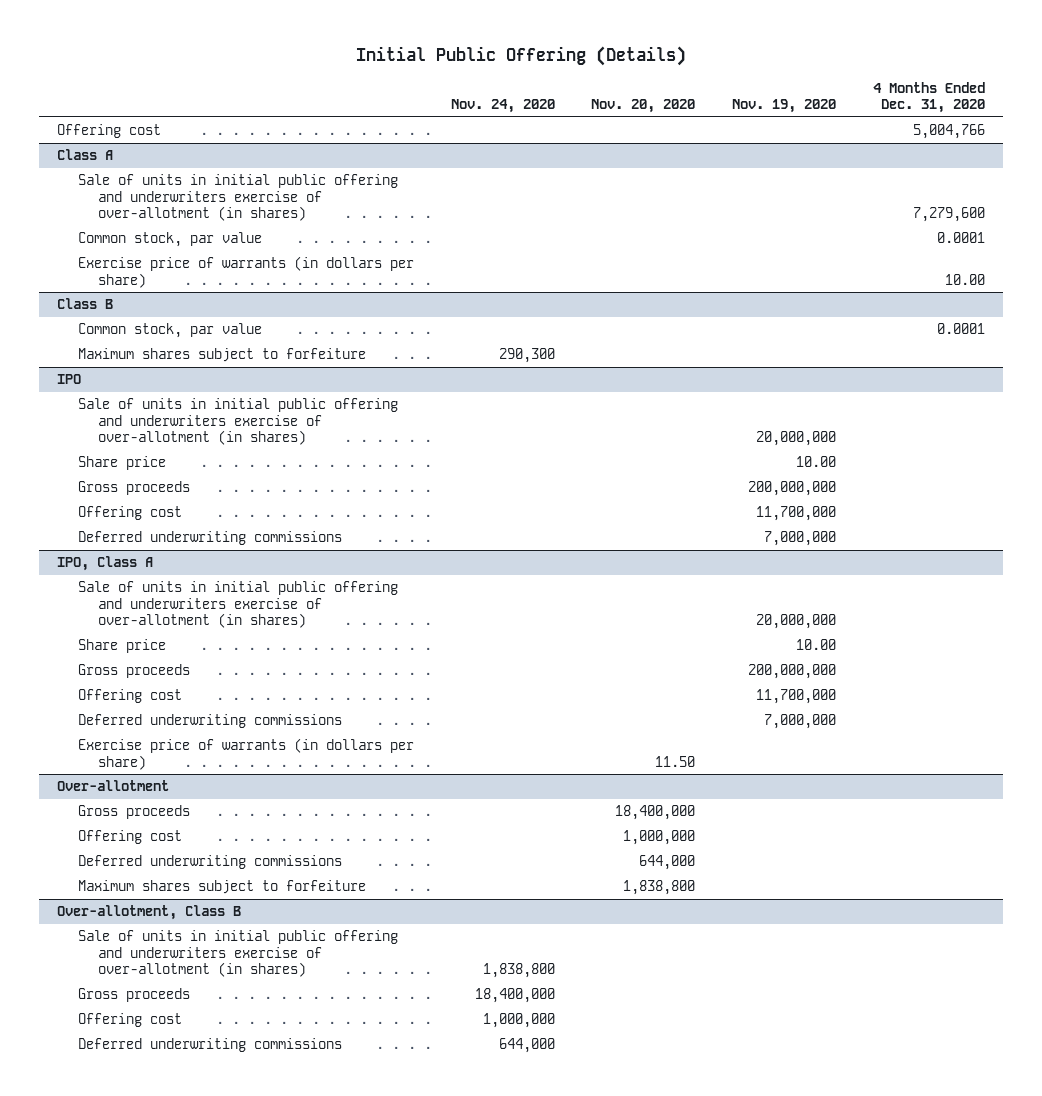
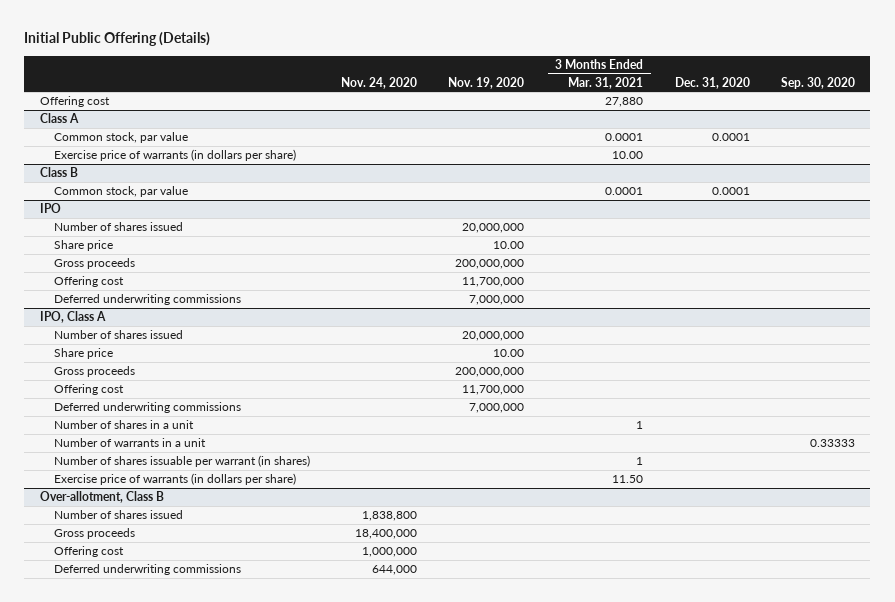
- | Nov. 24, 2020 | Nov. 20, 2020 | Nov. 19, 2020 | 4 Months Ended Dec. 31, 2020
+ | Nov. 24, 2020 | Nov. 19, 2020 | 3 Months Ended Mar. 31, 2021 | Dec. 31, 2020 | Sep. 30, 2020
@ Class A
- Sale of units in initial public offering and underwriters exercise of over-allotment (in shares) | | | | 7,279,600
@ Class B
- Maximum shares subject to forfeiture | 290,300 | | |
@ IPO
- Sale of units in initial public offering and underwriters exercise of over-allotment (in shares) | | | 20,000,000 |
+ Number of shares issued | | 20,000,000 | | |
@ IPO, Class A
- Sale of units in initial public offering and underwriters exercise of over-allotment (in shares) | | | 20,000,000 |
+ Number of shares issued | | 20,000,000 | | |
+ Number of shares in a unit | | | 1 | |
+ Number of warrants in a unit | | | | | 0.33333
+ Number of shares issuable per warrant (in shares) | | | 1 | |
- Over-allotment
- Gross proceeds | | 18,400,000 | |
- Offering cost | | 1,000,000 | |
- Deferred underwriting commissions | | 644,000 | |
- Maximum shares subject to forfeiture | | 1,838,800 | |
@ Over-allotment, Class B
- Sale of units in initial public offering and underwriters exercise of over-allotment (in shares) | 1,838,800 | | |
+ Number of shares issued | 1,838,800 | | | |

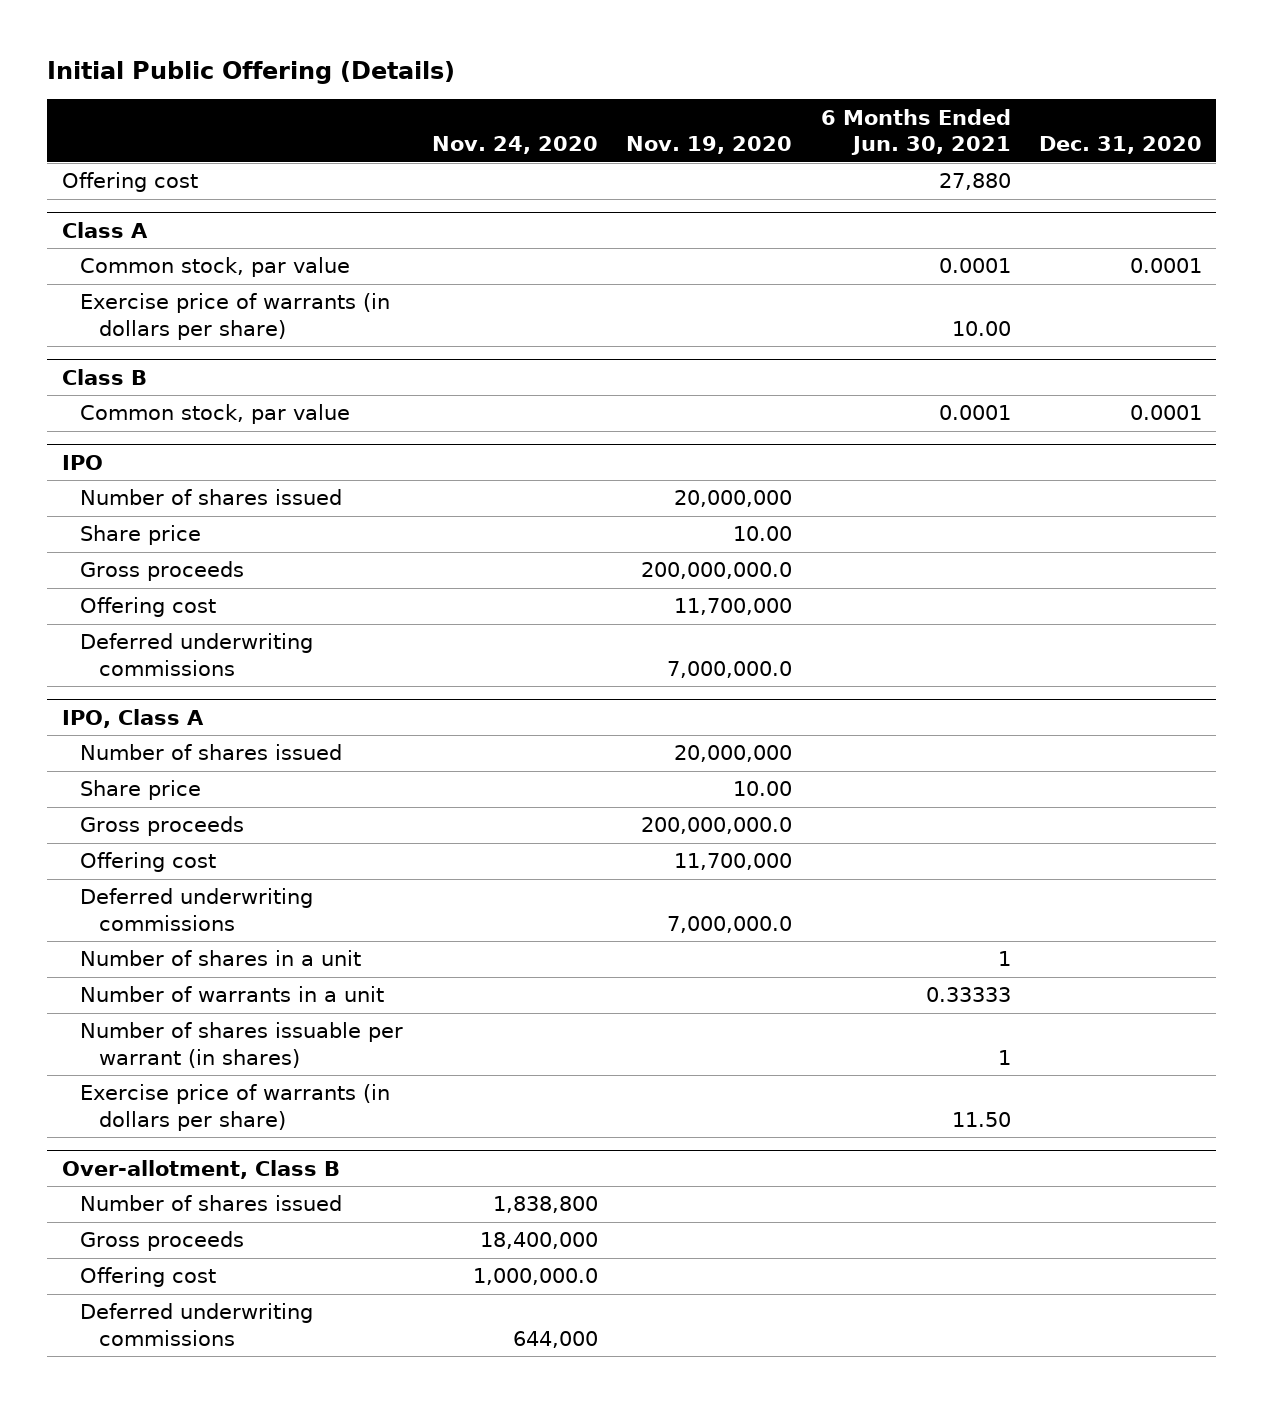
- | Nov. 24, 2020 | Nov. 19, 2020 | 3 Months Ended Mar. 31, 2021 | Dec. 31, 2020 | Sep. 30, 2020
+ | Nov. 24, 2020 | Nov. 19, 2020 | 6 Months Ended Jun. 30, 2021 | Dec. 31, 2020
@ IPO
- Gross proceeds | | 200,000,000 | | |
+ Gross proceeds | | 200,000,000.0 | |
- Deferred underwriting commissions | | 7,000,000 | | |
+ Deferred underwriting commissions | | 7,000,000.0 | |
@ IPO, Class A
- Gross proceeds | | 200,000,000 | | |
+ Gross proceeds | | 200,000,000.0 | |
- Deferred underwriting commissions | | 7,000,000 | | |
+ Deferred underwriting commissions | | 7,000,000.0 | |
@ Over-allotment, Class B
- Offering cost | 1,000,000 | | | |
+ Offering cost | 1,000,000.0 | | |

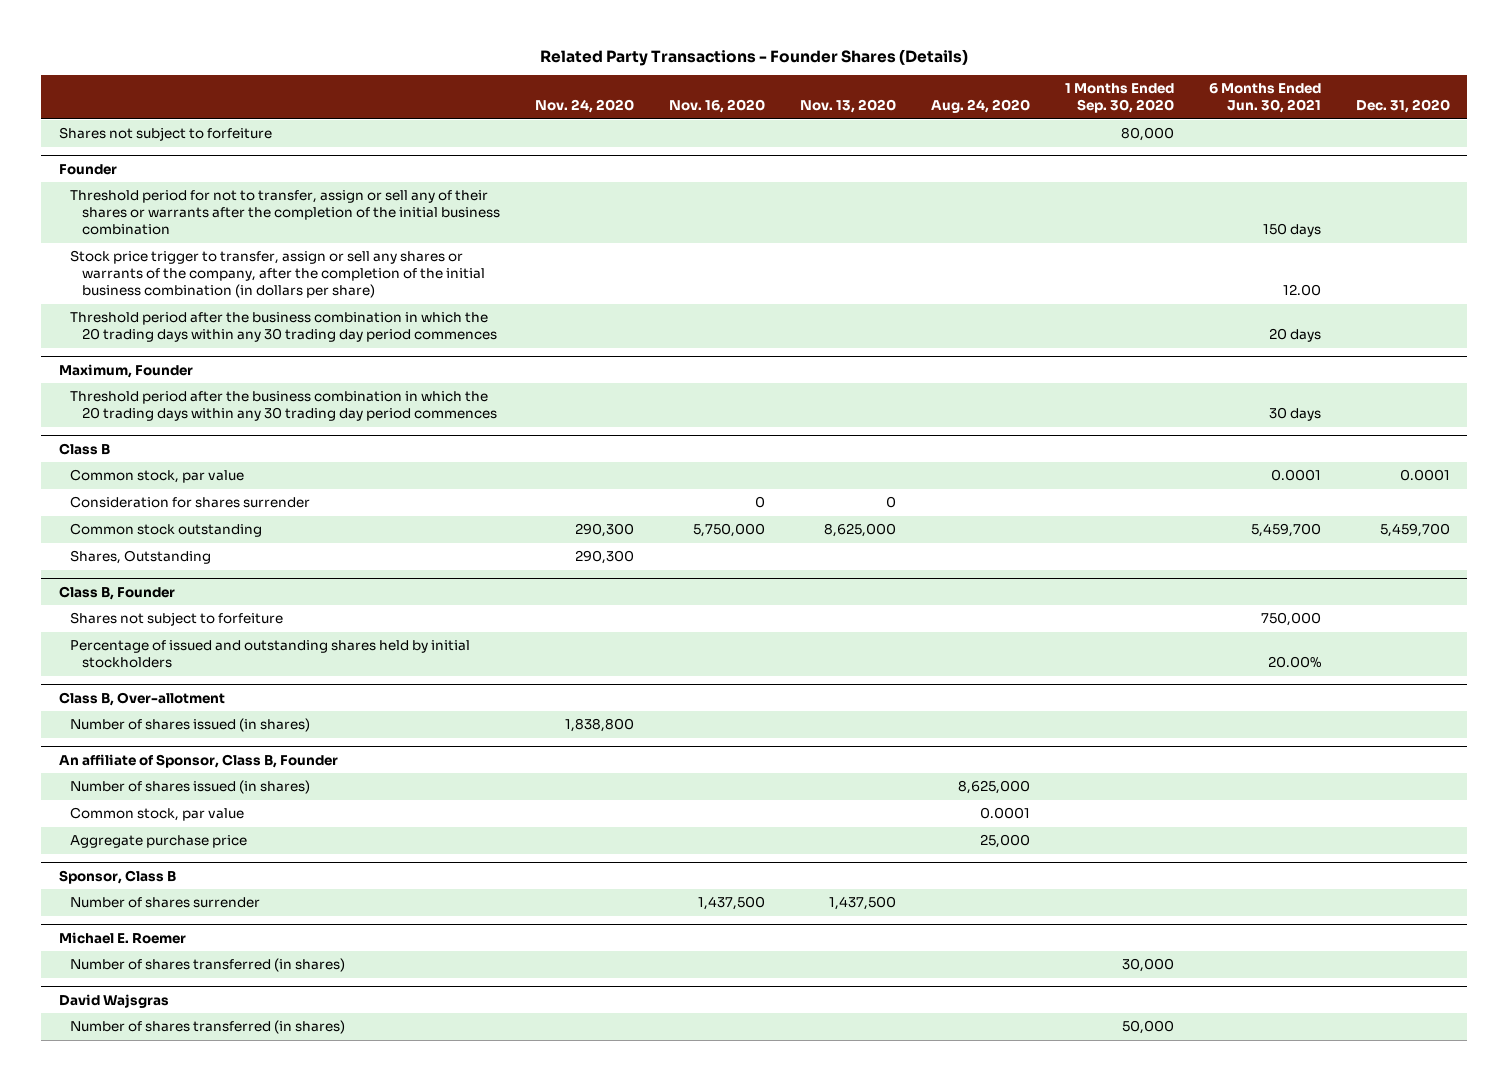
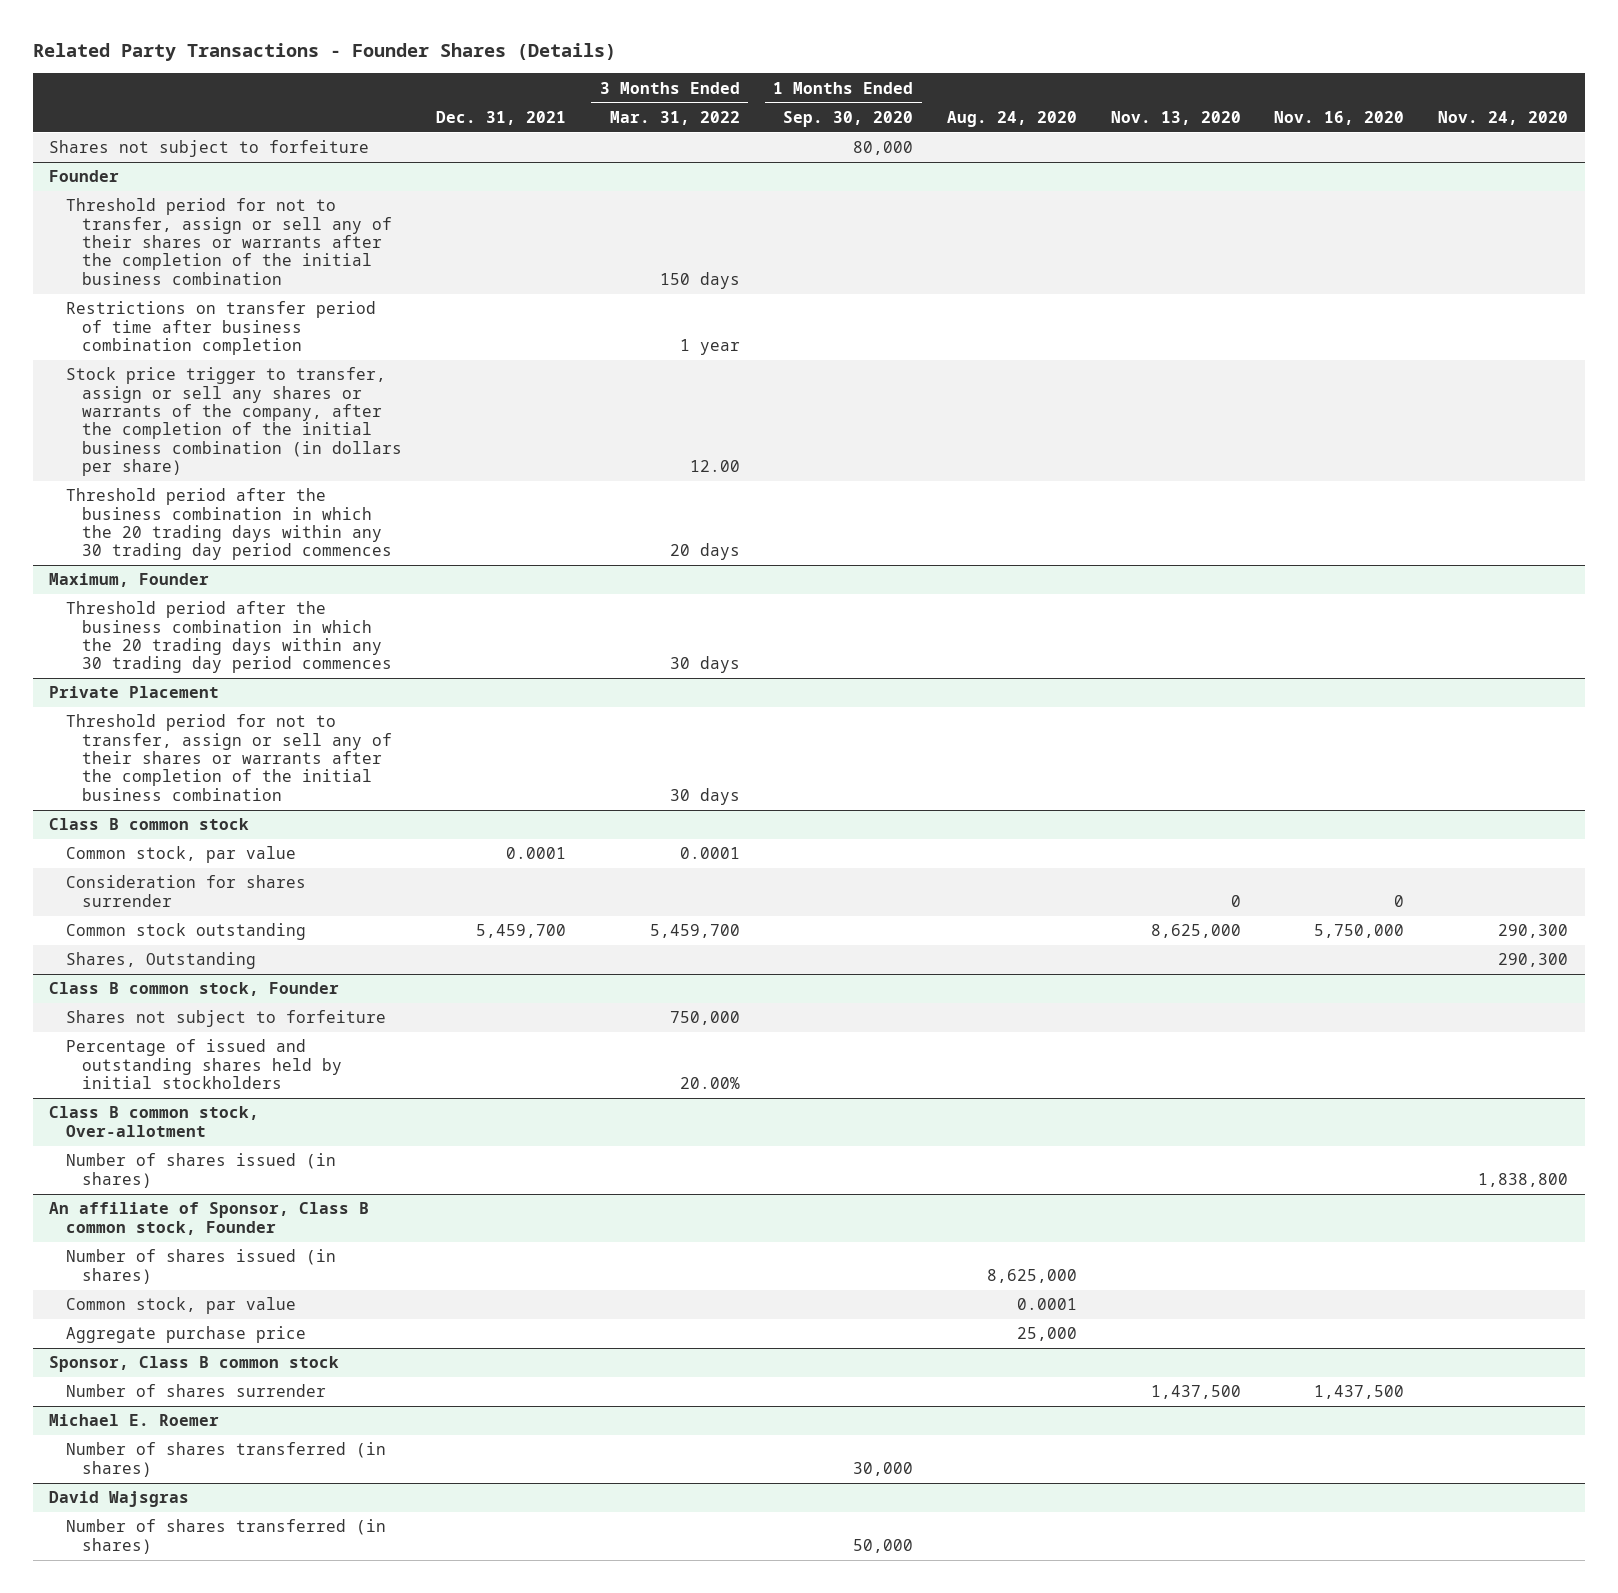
- | Nov. 24, 2020 | Nov. 16, 2020 | Nov. 13, 2020 | Aug. 24, 2020 | 1 Months Ended Sep. 30, 2020 | 6 Months Ended Jun. 30, 2021 | Dec. 31, 2020
+ | Dec. 31, 2021 | 3 Months Ended Mar. 31, 2022 | 1 Months Ended Sep. 30, 2020 | Aug. 24, 2020 | Nov. 13, 2020 | Nov. 16, 2020 | Nov. 24, 2020
@ Founder
+ Restrictions on transfer period of time after business combination completion | | 1 year | | | | |
- Class B
+ Private Placement
+ Threshold period for not to transfer, assign or sell any of their shares or warrants after the completion of the initial business combination | | 30 days | | | | |
+ Class B common stock
- Class B, Founder
+ Class B common stock, Founder
- Class B, Over-allotment
+ Class B common stock, Over-allotment
- An affiliate of Sponsor, Class B, Founder
+ An affiliate of Sponsor, Class B common stock, Founder
- Sponsor, Class B
+ Sponsor, Class B common stock

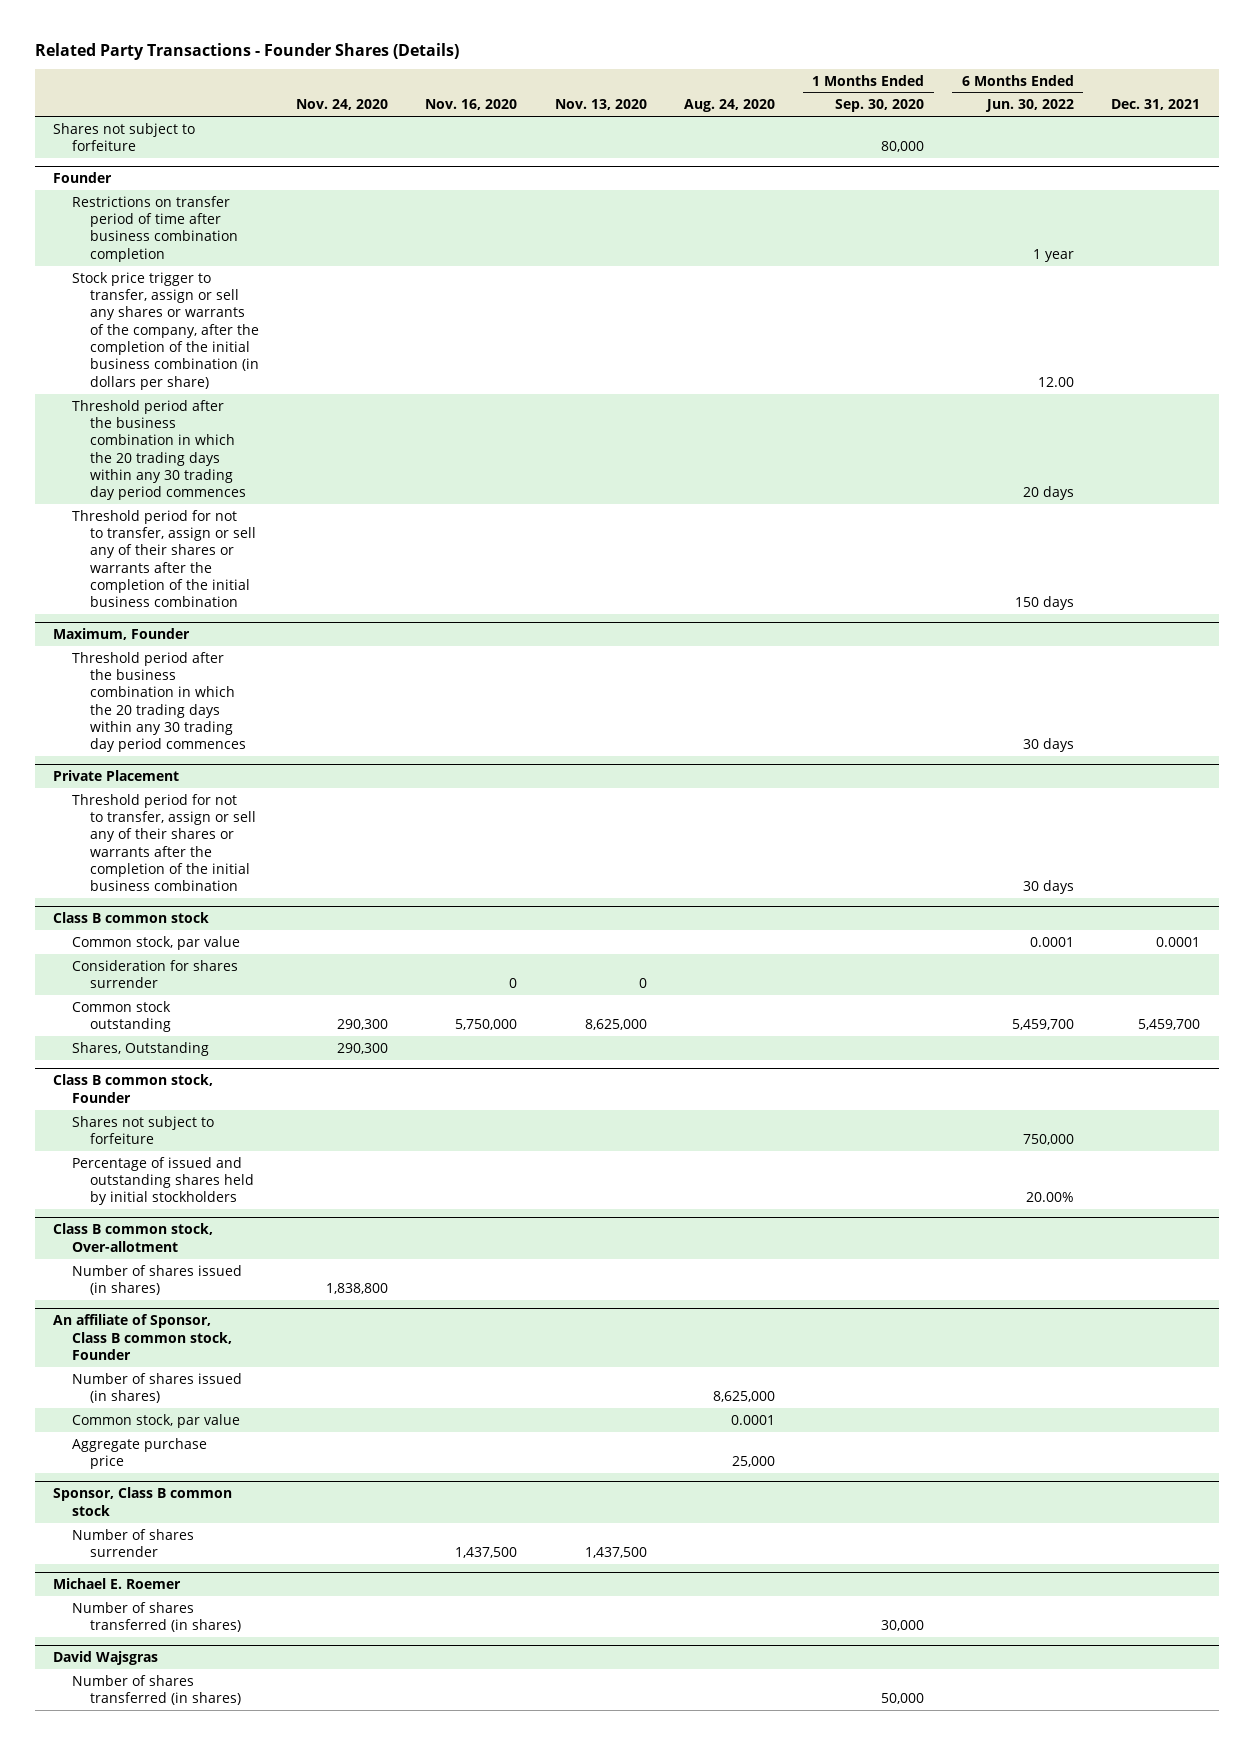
- | Dec. 31, 2021 | 3 Months Ended Mar. 31, 2022 | 1 Months Ended Sep. 30, 2020 | Aug. 24, 2020 | Nov. 13, 2020 | Nov. 16, 2020 | Nov. 24, 2020
+ | Nov. 24, 2020 | Nov. 16, 2020 | Nov. 13, 2020 | Aug. 24, 2020 | 1 Months Ended Sep. 30, 2020 | 6 Months Ended Jun. 30, 2022 | Dec. 31, 2021
@ Founder
moved down: Threshold period for not to transfer, assign or sell any of their shares or warrants after the completion of the initial business combination | | | | | | 150 days |

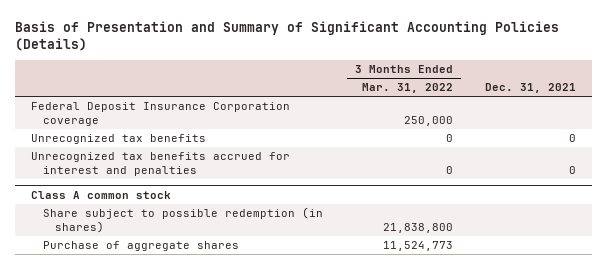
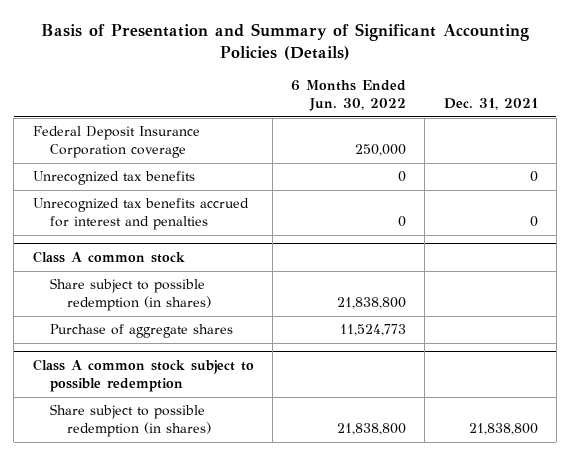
- | 3 Months Ended Mar. 31, 2022 | Dec. 31, 2021
+ | 6 Months Ended Jun. 30, 2022 | Dec. 31, 2021
+ Class A common stock subject to possible redemption
+ Share subject to possible redemption (in shares) | 21,838,800 | 21,838,800

